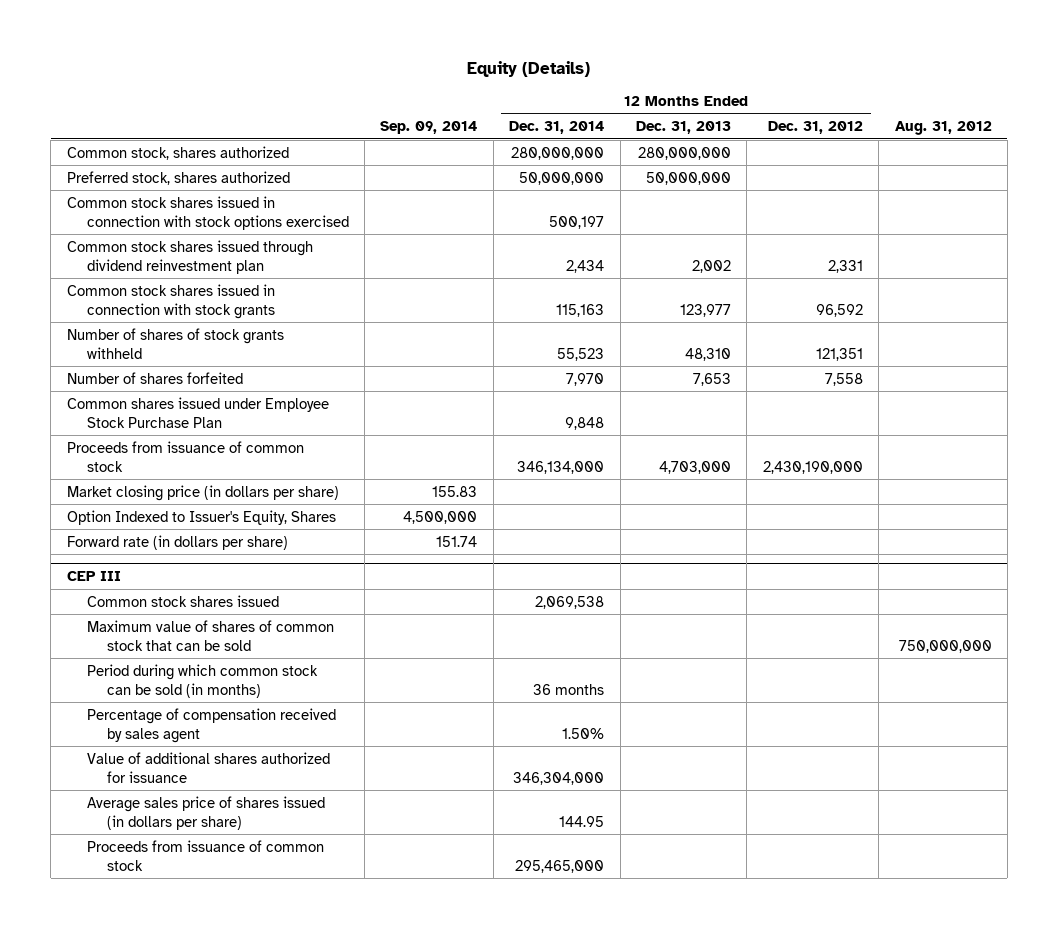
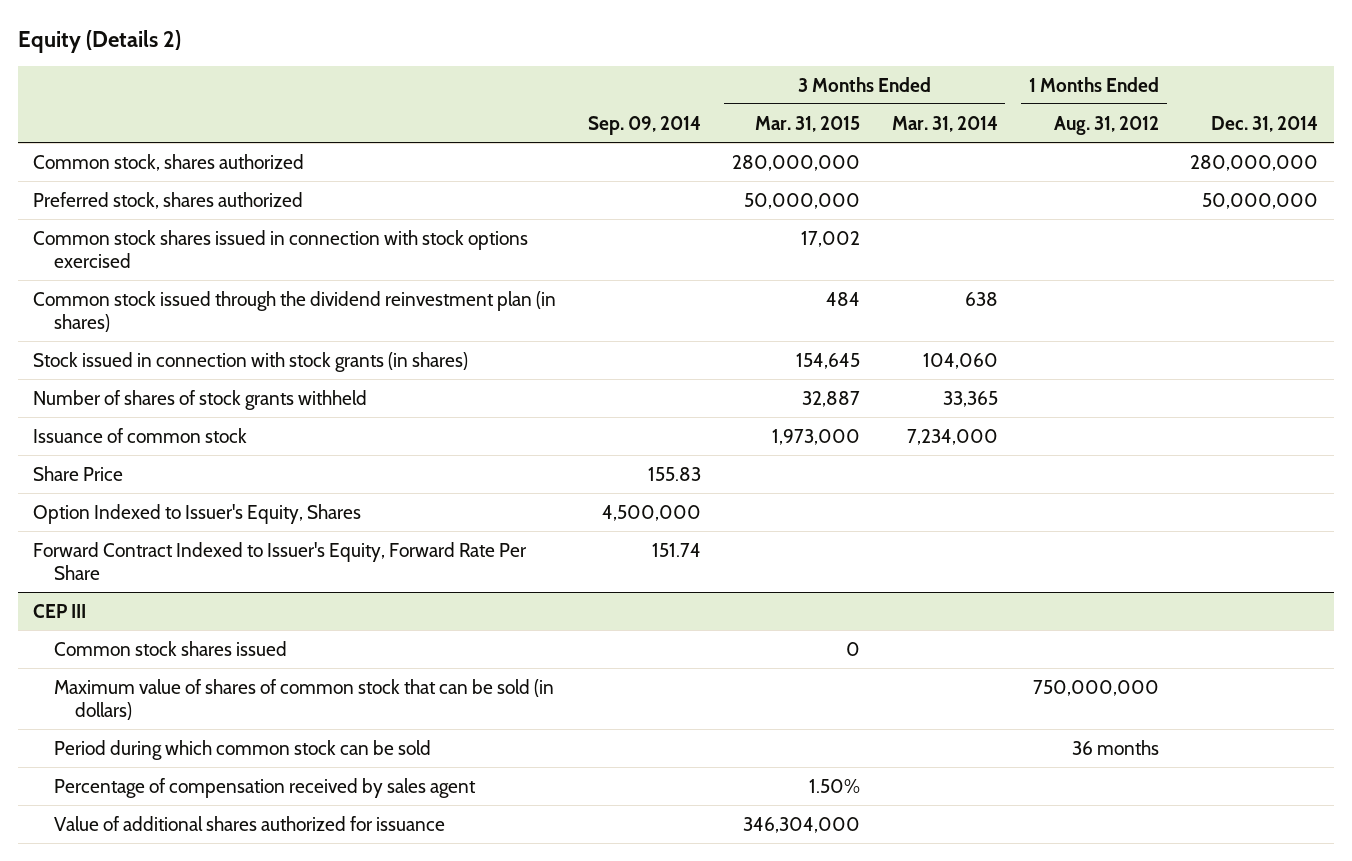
- Equity (Details)
+ Equity (Details 2)
- | Sep. 09, 2014 | 12 Months Ended Dec. 31, 2014 | 12 Months Ended Dec. 31, 2013 | 12 Months Ended Dec. 31, 2012 | Aug. 31, 2012
+ | Sep. 09, 2014 | 3 Months Ended Mar. 31, 2015 | 3 Months Ended Mar. 31, 2014 | 1 Months Ended Aug. 31, 2012 | Dec. 31, 2014
- Common stock shares issued through dividend reinvestment plan | | 2,434 | 2,002 | 2,331 |
- Common stock shares issued in connection with stock grants | | 115,163 | 123,977 | 96,592 |
+ Common stock issued through the dividend reinvestment plan (in shares) | | 484 | 638 | |
+ Stock issued in connection with stock grants (in shares) | | 154,645 | 104,060 | |
- Number of shares forfeited | | 7,970 | 7,653 | 7,558 |
- Common shares issued under Employee Stock Purchase Plan | | 9,848 | | |
- Proceeds from issuance of common stock | | 346,134,000 | 4,703,000 | 2,430,190,000 |
- Market closing price (in dollars per share) | 155.83 | | | |
+ Issuance of common stock | | 1,973,000 | 7,234,000 | |
+ Share Price | 155.83 | | | |
- Forward rate (in dollars per share) | 151.74 | | | |
+ Forward Contract Indexed to Issuer's Equity, Forward Rate Per Share | 151.74 | | | |
@ CEP III
- Maximum value of shares of common stock that can be sold | | | | | 750,000,000
- Period during which common stock can be sold (in months) | | 36 months | | |
+ Maximum value of shares of common stock that can be sold (in dollars) | | | | 750,000,000 |
+ Period during which common stock can be sold | | | | 36 months |
- Average sales price of shares issued (in dollars per share) | | 144.95 | | |
- Proceeds from issuance of common stock | | 295,465,000 | | |

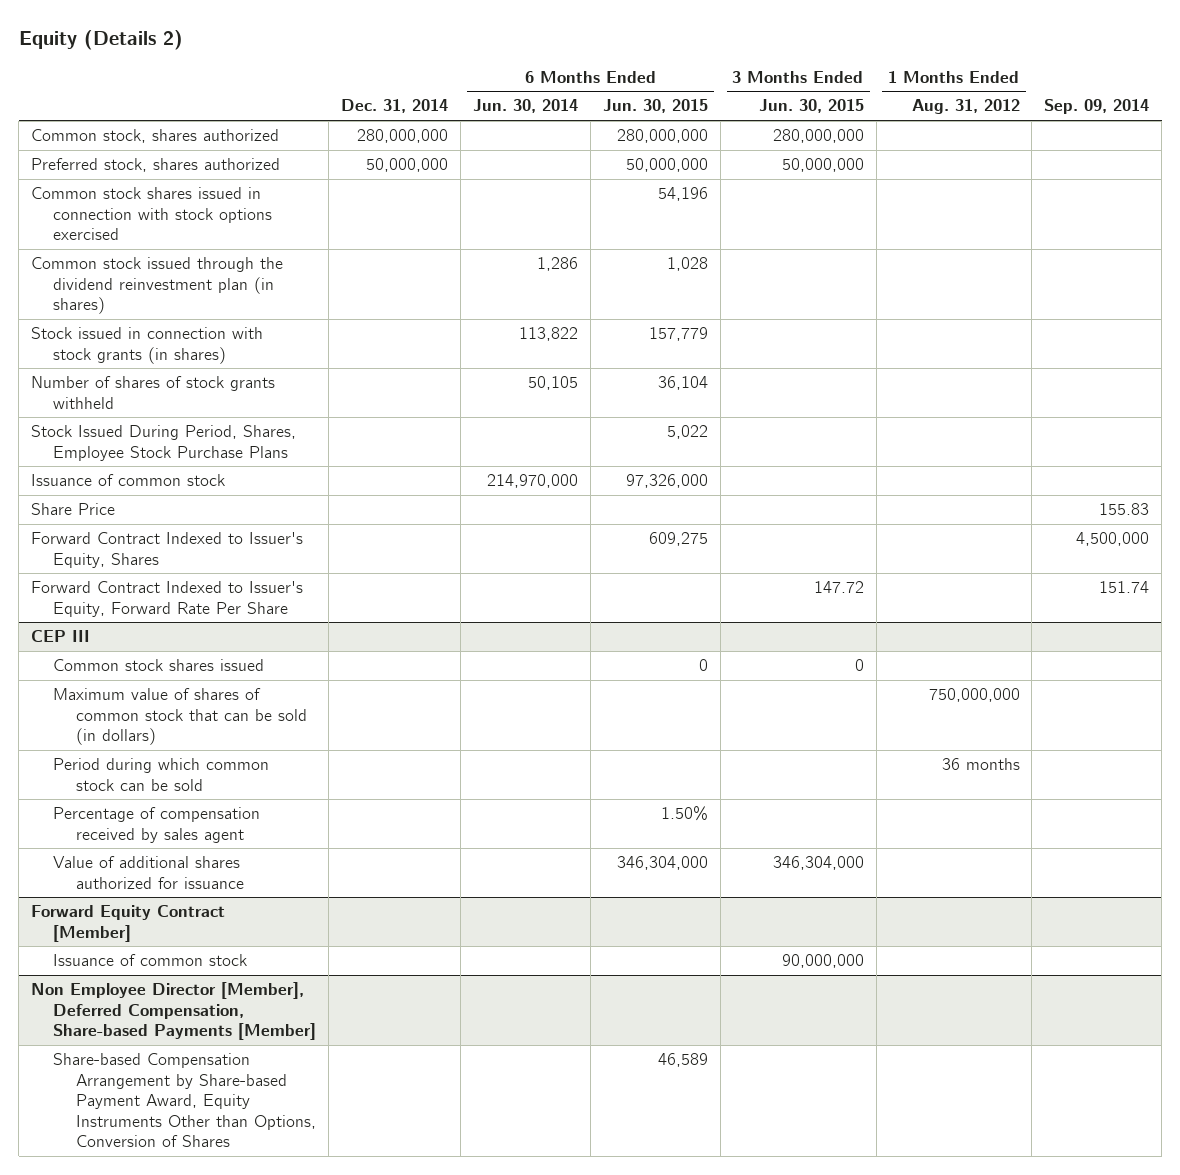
- | Sep. 09, 2014 | 3 Months Ended Mar. 31, 2015 | 3 Months Ended Mar. 31, 2014 | 1 Months Ended Aug. 31, 2012 | Dec. 31, 2014
+ | Dec. 31, 2014 | 6 Months Ended Jun. 30, 2014 | 6 Months Ended Jun. 30, 2015 | 3 Months Ended Jun. 30, 2015 | 1 Months Ended Aug. 31, 2012 | Sep. 09, 2014
+ Stock Issued During Period, Shares, Employee Stock Purchase Plans | | | 5,022 | | |
- Option Indexed to Issuer's Equity, Shares | 4,500,000 | | | |
+ Forward Contract Indexed to Issuer's Equity, Shares | | | 609,275 | | | 4,500,000
+ Forward Equity Contract [Member]
+ Issuance of common stock | | | | 90,000,000 | |
+ Non Employee Director [Member], Deferred Compensation, Share-based Payments [Member]
+ Share-based Compensation Arrangement by Share-based Payment Award, Equity Instruments Other than Options, Conversion of Shares | | | 46,589 | | |

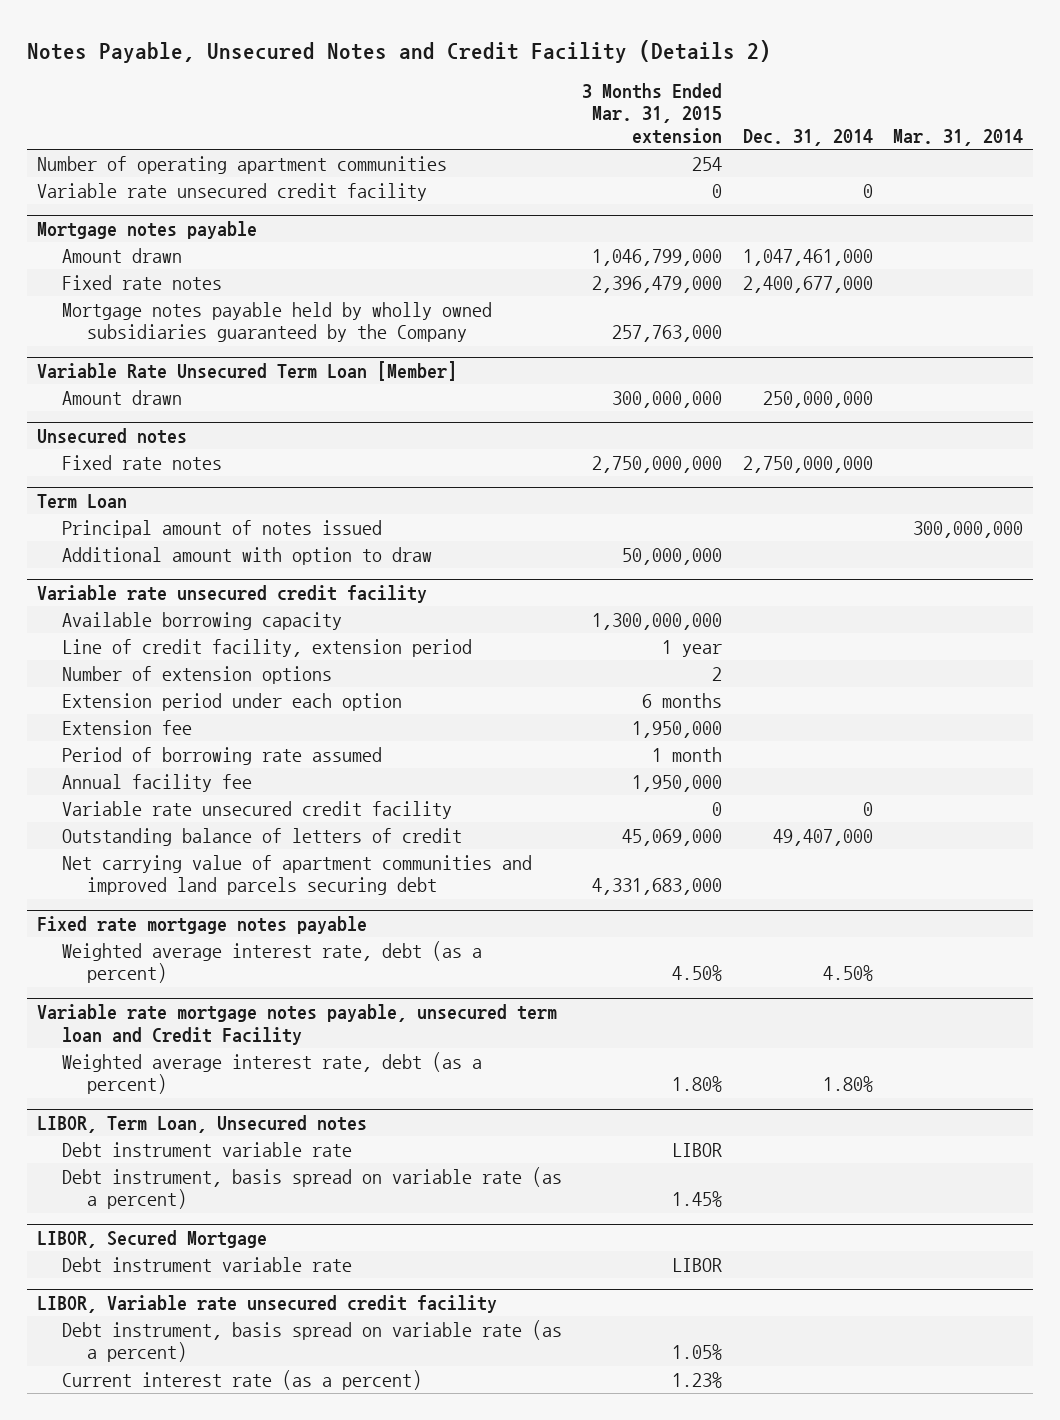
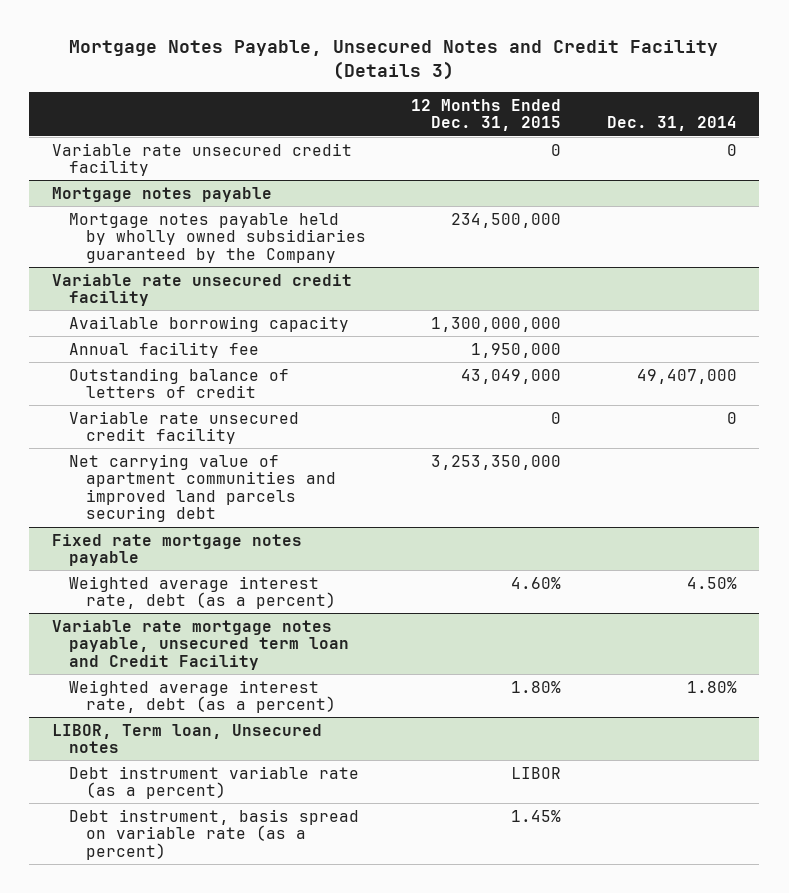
- Notes Payable, Unsecured Notes and Credit Facility (Details 2)
+ Mortgage Notes Payable, Unsecured Notes and Credit Facility (Details 3)
- | 3 Months Ended Mar. 31, 2015 extension | Dec. 31, 2014 | Mar. 31, 2014
+ | 12 Months Ended Dec. 31, 2015 | Dec. 31, 2014
- Number of operating apartment communities | 254 | |
@ Mortgage notes payable
- Amount drawn | 1,046,799,000 | 1,047,461,000 |
- Fixed rate notes | 2,396,479,000 | 2,400,677,000 |
- Variable Rate Unsecured Term Loan [Member]
- Amount drawn | 300,000,000 | 250,000,000 |
- Unsecured notes
- Fixed rate notes | 2,750,000,000 | 2,750,000,000 |
- Term Loan
- Principal amount of notes issued | | | 300,000,000
- Additional amount with option to draw | 50,000,000 | |
@ Variable rate unsecured credit facility
- Line of credit facility, extension period | 1 year | |
- Number of extension options | 2 | |
- Extension period under each option | 6 months | |
- Extension fee | 1,950,000 | |
- Period of borrowing rate assumed | 1 month | |
moved down: Variable rate unsecured credit facility | 0 | 0
- LIBOR, Term Loan, Unsecured notes
- Debt instrument variable rate | LIBOR | |
+ LIBOR, Term loan, Unsecured notes
+ Debt instrument variable rate (as a percent) | LIBOR |
- LIBOR, Secured Mortgage
- Debt instrument variable rate | LIBOR | |
- LIBOR, Variable rate unsecured credit facility
- Debt instrument, basis spread on variable rate (as a percent) | 1.05% | |
- Current interest rate (as a percent) | 1.23% | |

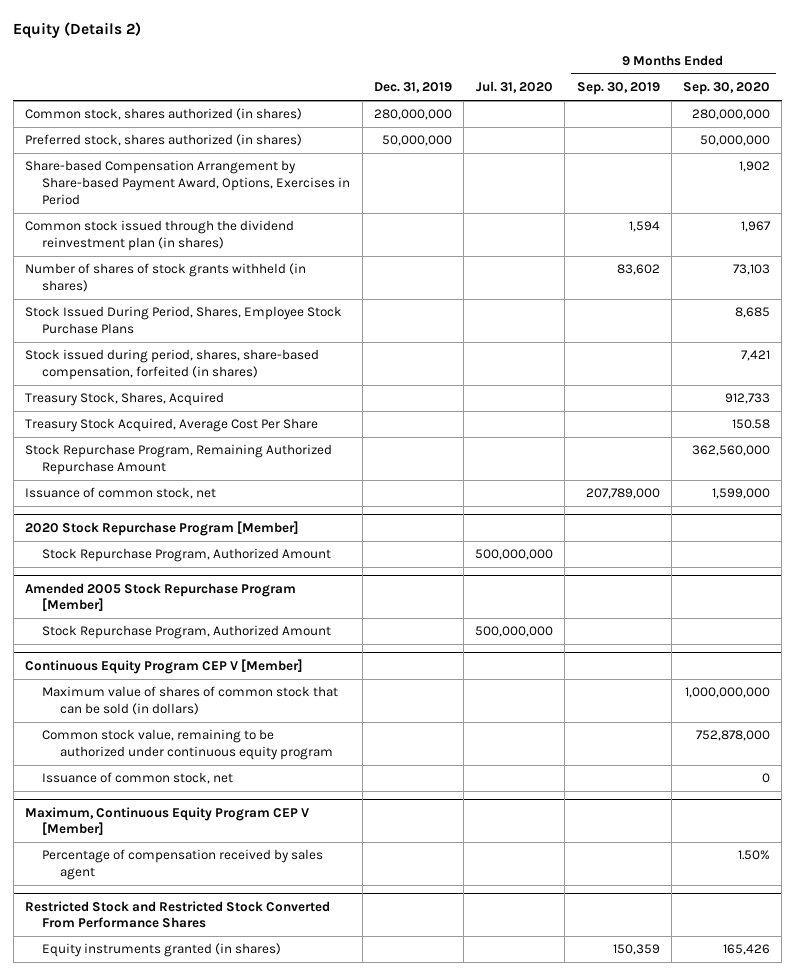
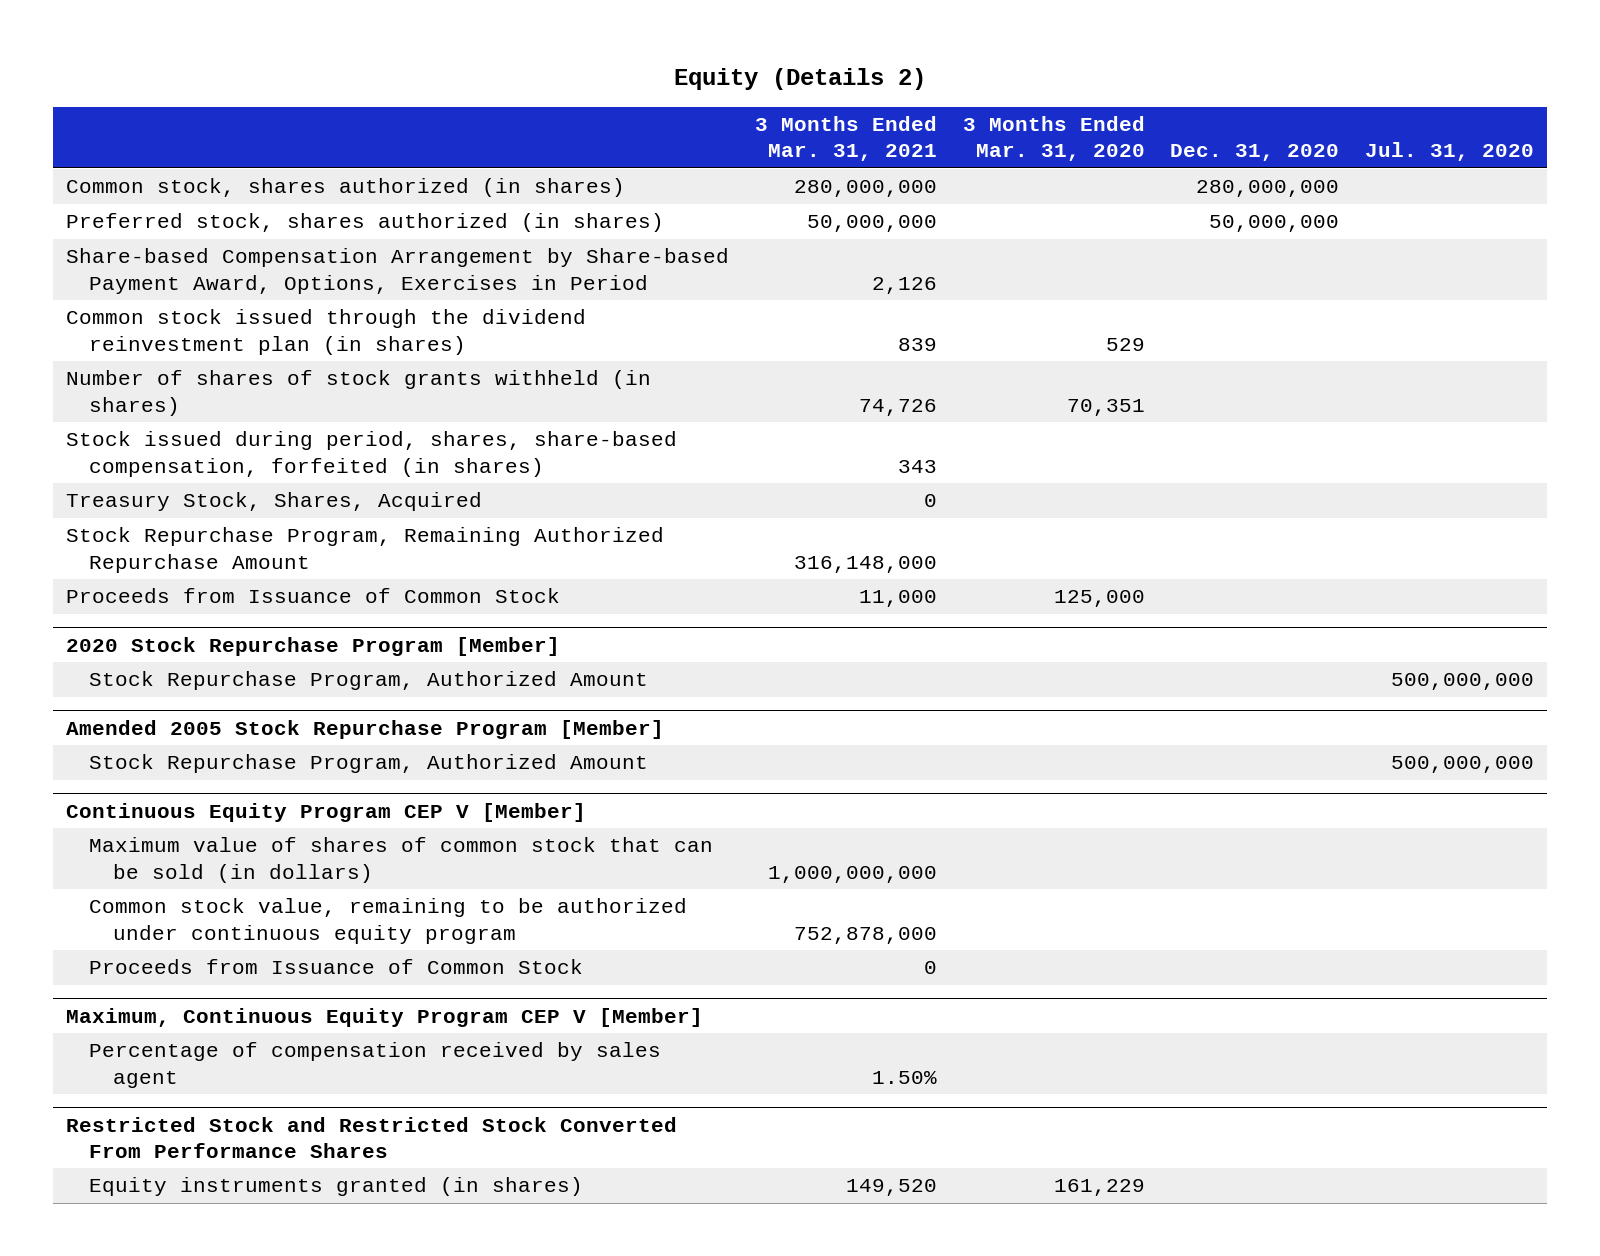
- | Dec. 31, 2019 | Jul. 31, 2020 | 9 Months Ended Sep. 30, 2019 | 9 Months Ended Sep. 30, 2020
+ | 3 Months Ended Mar. 31, 2021 | 3 Months Ended Mar. 31, 2020 | Dec. 31, 2020 | Jul. 31, 2020
- Stock Issued During Period, Shares, Employee Stock Purchase Plans | | | | 8,685
- Treasury Stock Acquired, Average Cost Per Share | | | | 150.58
- Issuance of common stock, net | | | 207,789,000 | 1,599,000
+ Proceeds from Issuance of Common Stock | 11,000 | 125,000 | |
@ Continuous Equity Program CEP V [Member]
- Issuance of common stock, net | | | | 0
+ Proceeds from Issuance of Common Stock | 0 | | |

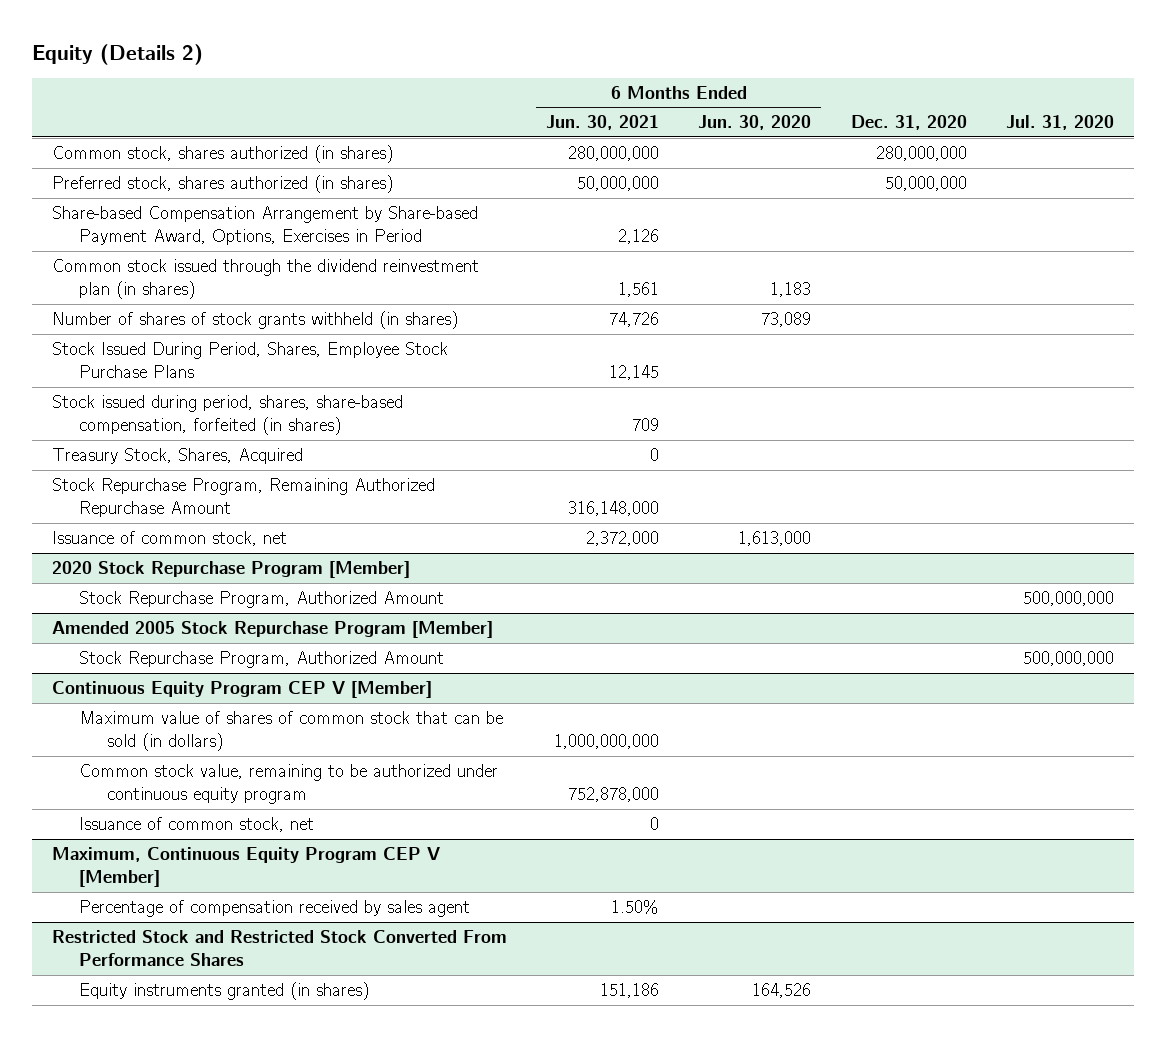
- | 3 Months Ended Mar. 31, 2021 | 3 Months Ended Mar. 31, 2020 | Dec. 31, 2020 | Jul. 31, 2020
+ | 6 Months Ended Jun. 30, 2021 | 6 Months Ended Jun. 30, 2020 | Dec. 31, 2020 | Jul. 31, 2020
+ Stock Issued During Period, Shares, Employee Stock Purchase Plans | 12,145 | | |
- Proceeds from Issuance of Common Stock | 11,000 | 125,000 | |
+ Issuance of common stock, net | 2,372,000 | 1,613,000 | |
@ Continuous Equity Program CEP V [Member]
- Proceeds from Issuance of Common Stock | 0 | | |
+ Issuance of common stock, net | 0 | | |

